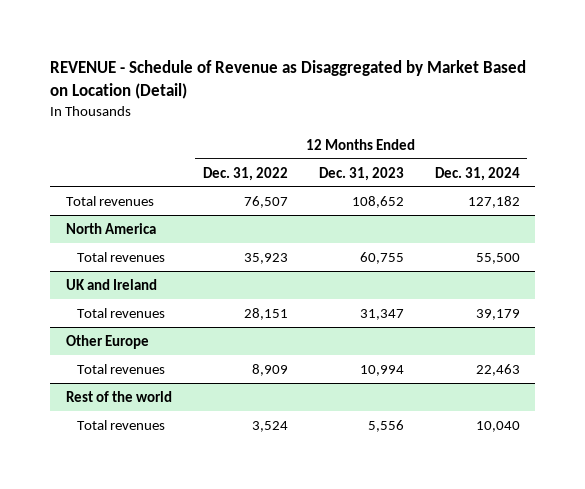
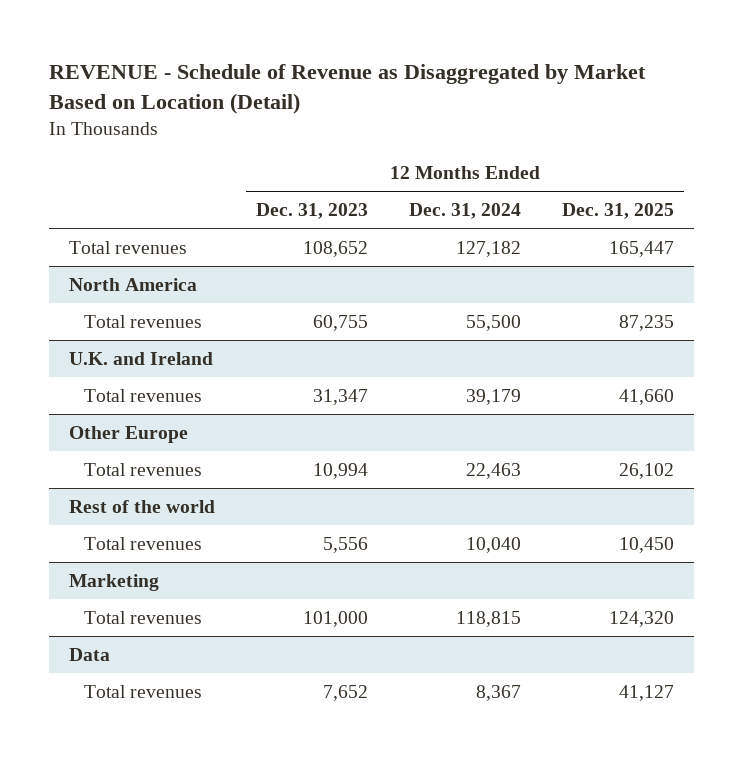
- | 12 Months Ended Dec. 31, 2022 | 12 Months Ended Dec. 31, 2023 | 12 Months Ended Dec. 31, 2024
+ | 12 Months Ended Dec. 31, 2023 | 12 Months Ended Dec. 31, 2024 | 12 Months Ended Dec. 31, 2025
- UK and Ireland
+ U.K. and Ireland
+ Marketing
+ Total revenues | 101,000 | 118,815 | 124,320
+ Data
+ Total revenues | 7,652 | 8,367 | 41,127

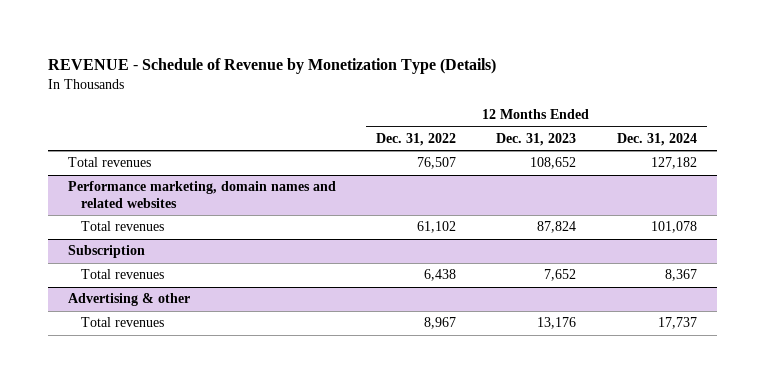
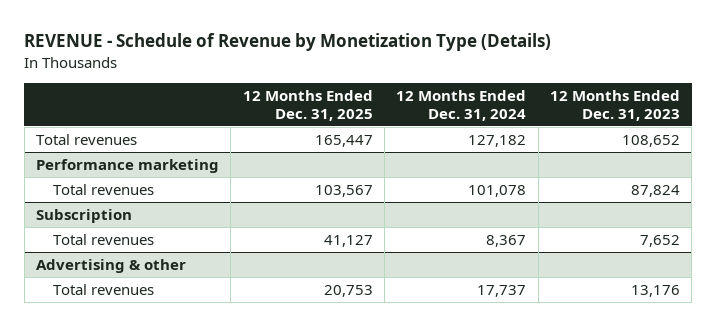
- | 12 Months Ended Dec. 31, 2022 | 12 Months Ended Dec. 31, 2023 | 12 Months Ended Dec. 31, 2024
+ | 12 Months Ended Dec. 31, 2025 | 12 Months Ended Dec. 31, 2024 | 12 Months Ended Dec. 31, 2023
- Performance marketing, domain names and related websites
+ Performance marketing

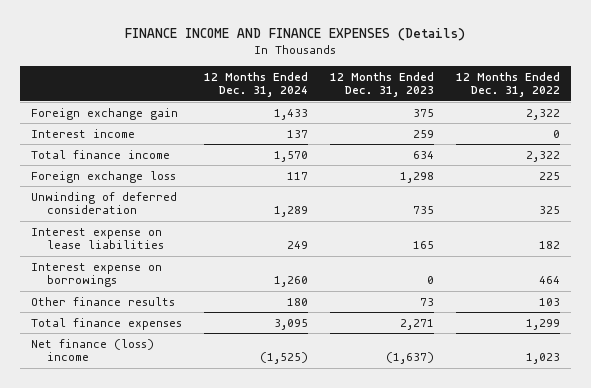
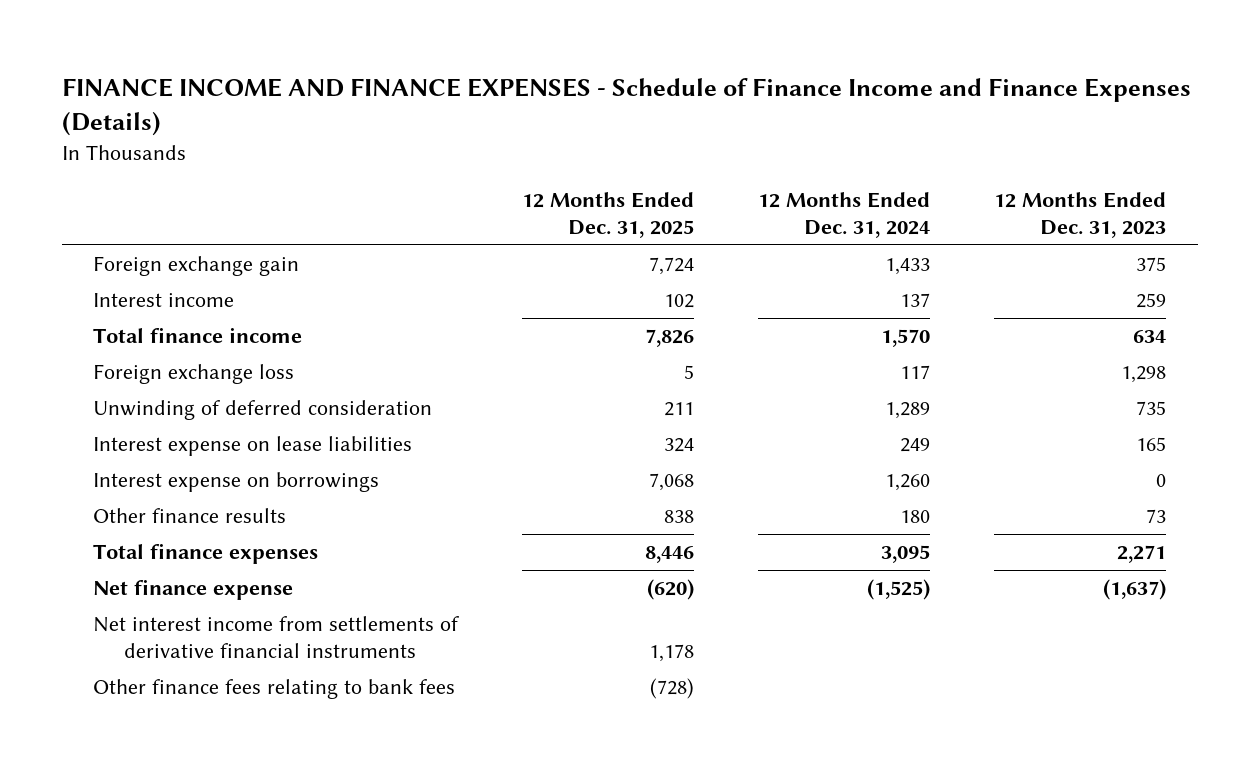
- FINANCE INCOME AND FINANCE EXPENSES (Details)
+ FINANCE INCOME AND FINANCE EXPENSES - Schedule of Finance Income and Finance Expenses (Details)
- | 12 Months Ended Dec. 31, 2024 | 12 Months Ended Dec. 31, 2023 | 12 Months Ended Dec. 31, 2022
+ | 12 Months Ended Dec. 31, 2025 | 12 Months Ended Dec. 31, 2024 | 12 Months Ended Dec. 31, 2023
- Net finance (loss) income | (1,525) | (1,637) | 1,023
+ Net finance expense | (620) | (1,525) | (1,637)
+ Net interest income from settlements of derivative financial instruments | 1,178 | |
+ Other finance fees relating to bank fees | (728) | |

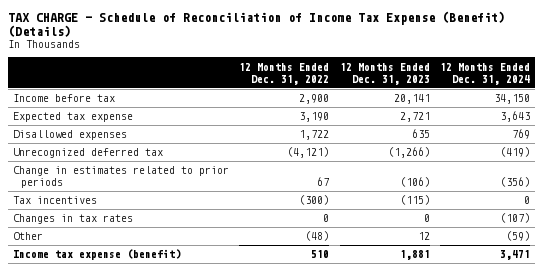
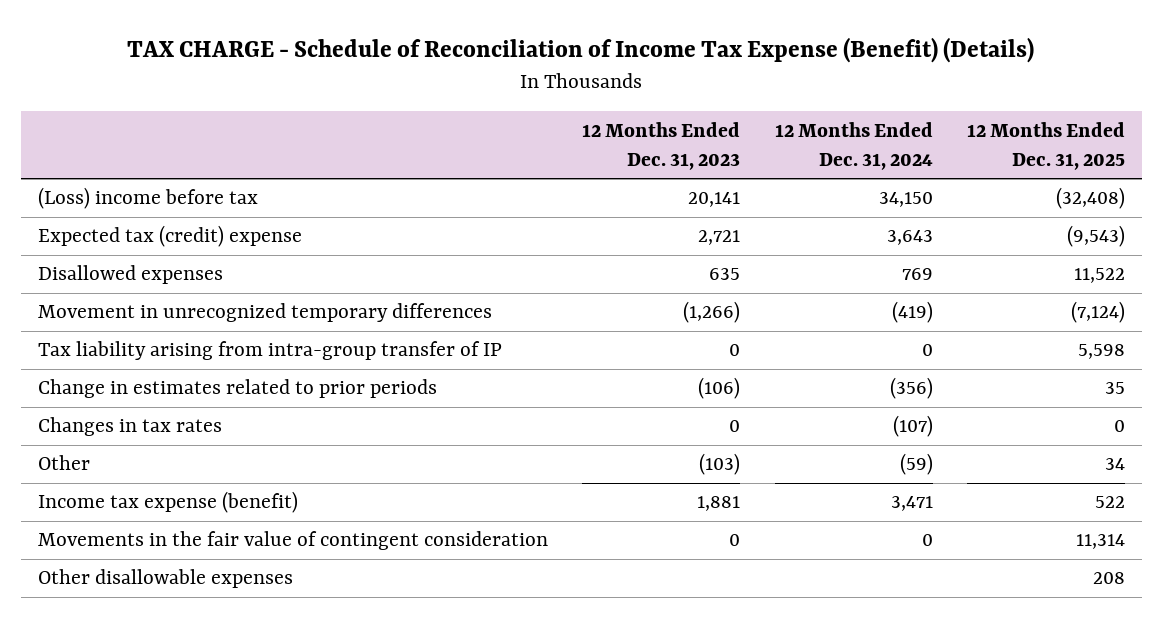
- | 12 Months Ended Dec. 31, 2022 | 12 Months Ended Dec. 31, 2023 | 12 Months Ended Dec. 31, 2024
+ | 12 Months Ended Dec. 31, 2023 | 12 Months Ended Dec. 31, 2024 | 12 Months Ended Dec. 31, 2025
- Income before tax | 2,900 | 20,141 | 34,150
- Expected tax expense | 3,190 | 2,721 | 3,643
+ (Loss) income before tax | 20,141 | 34,150 | (32,408)
+ Expected tax (credit) expense | 2,721 | 3,643 | (9,543)
- Unrecognized deferred tax | (4,121) | (1,266) | (419)
+ Movement in unrecognized temporary differences | (1,266) | (419) | (7,124)
+ Tax liability arising from intra-group transfer of IP | 0 | 0 | 5,598
- Tax incentives | (300) | (115) | 0
- Other | (48) | 12 | (59)
+ Other | (103) | (59) | 34
+ Movements in the fair value of contingent consideration | 0 | 0 | 11,314
+ Other disallowable expenses | | | 208

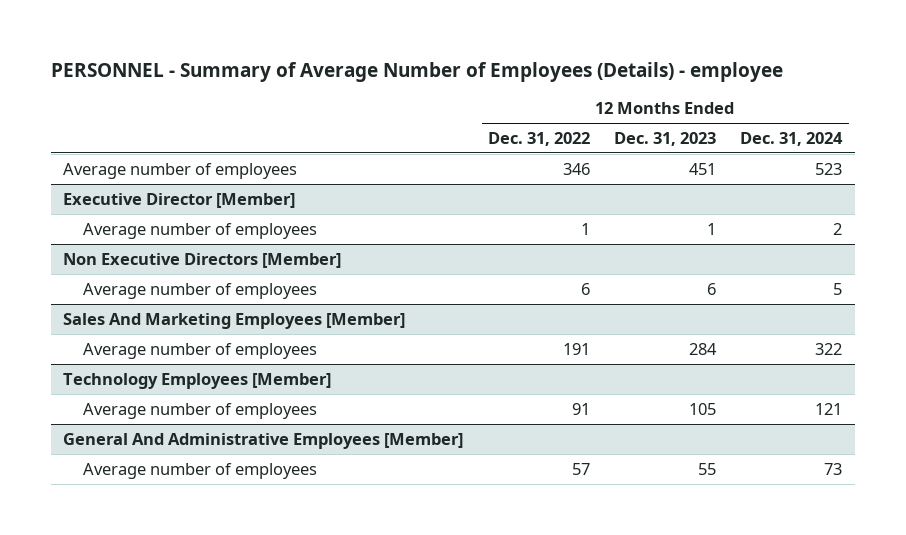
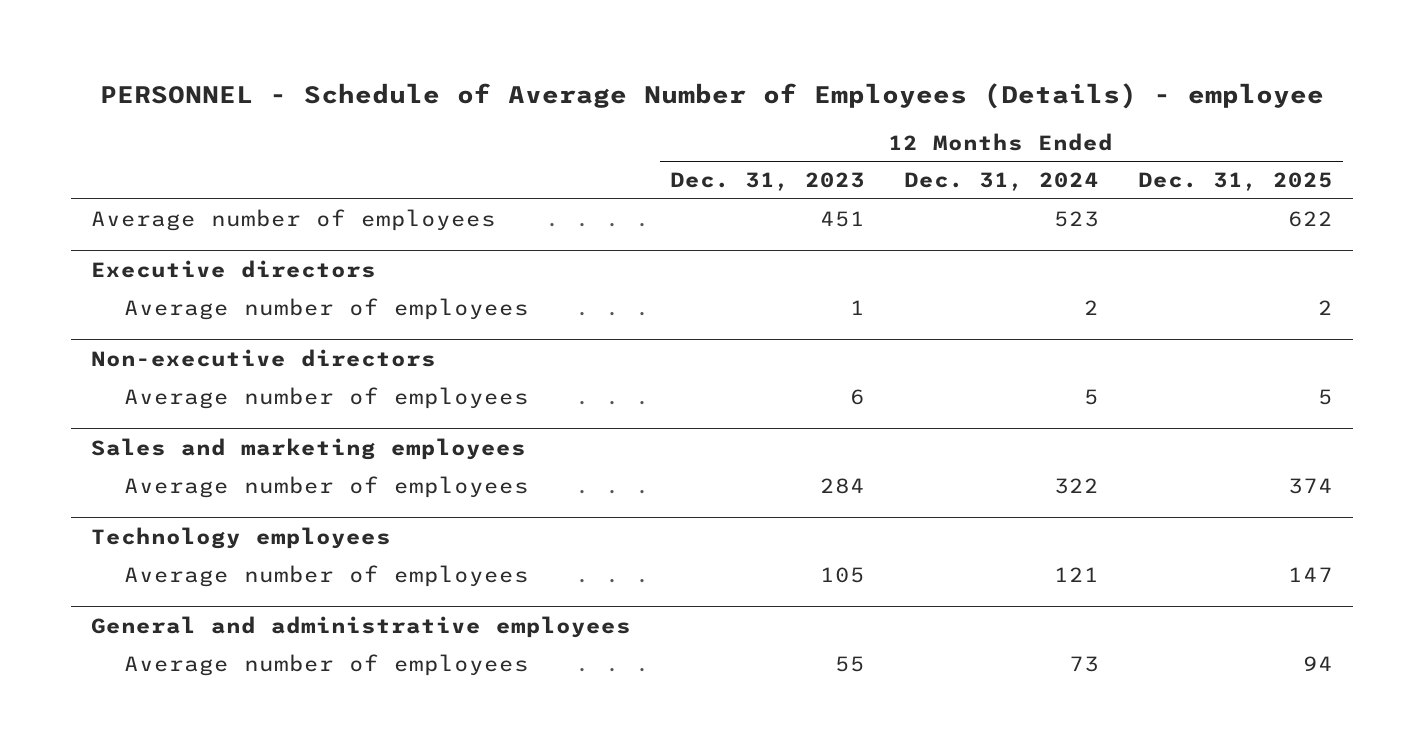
- PERSONNEL - Summary of Average Number of Employees (Details) - employee
+ PERSONNEL - Schedule of Average Number of Employees (Details) - employee
- | 12 Months Ended Dec. 31, 2022 | 12 Months Ended Dec. 31, 2023 | 12 Months Ended Dec. 31, 2024
+ | 12 Months Ended Dec. 31, 2023 | 12 Months Ended Dec. 31, 2024 | 12 Months Ended Dec. 31, 2025
- Executive Director [Member]
+ Executive directors
- Non Executive Directors [Member]
+ Non-executive directors
- Sales And Marketing Employees [Member]
+ Sales and marketing employees
- Technology Employees [Member]
+ Technology employees
- General And Administrative Employees [Member]
+ General and administrative employees

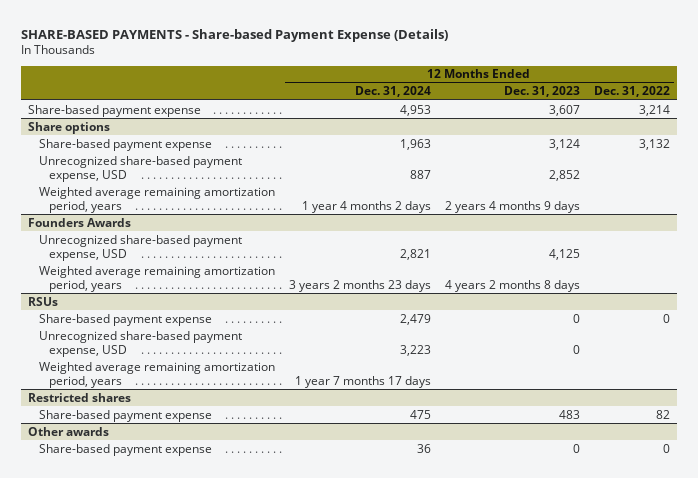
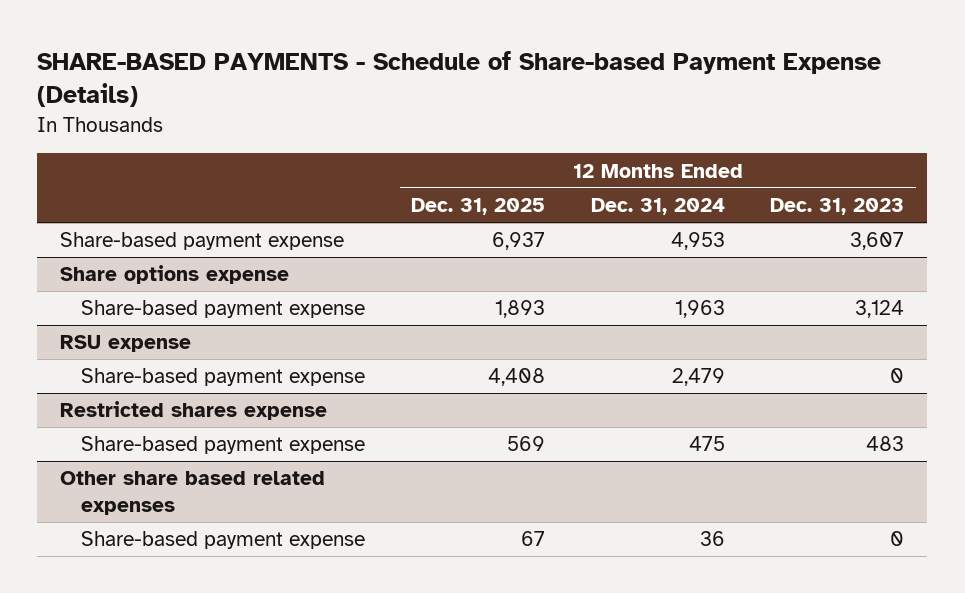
- SHARE-BASED PAYMENTS - Share-based Payment Expense (Details)
+ SHARE-BASED PAYMENTS - Schedule of Share-based Payment Expense (Details)
- | 12 Months Ended Dec. 31, 2024 | 12 Months Ended Dec. 31, 2023 | 12 Months Ended Dec. 31, 2022
+ | 12 Months Ended Dec. 31, 2025 | 12 Months Ended Dec. 31, 2024 | 12 Months Ended Dec. 31, 2023
- Share options
+ Share options expense
- Unrecognized share-based payment expense, USD | 887 | 2,852 |
- Weighted average remaining amortization period, years | 1 year 4 months 2 days | 2 years 4 months 9 days |
- Founders Awards
- Unrecognized share-based payment expense, USD | 2,821 | 4,125 |
- Weighted average remaining amortization period, years | 3 years 2 months 23 days | 4 years 2 months 8 days |
- RSUs
+ RSU expense
- Unrecognized share-based payment expense, USD | 3,223 | 0 |
- Weighted average remaining amortization period, years | 1 year 7 months 17 days | |
- Restricted shares
+ Restricted shares expense
- Other awards
+ Other share based related expenses

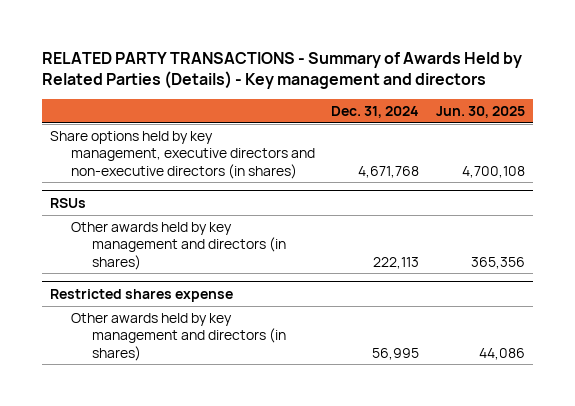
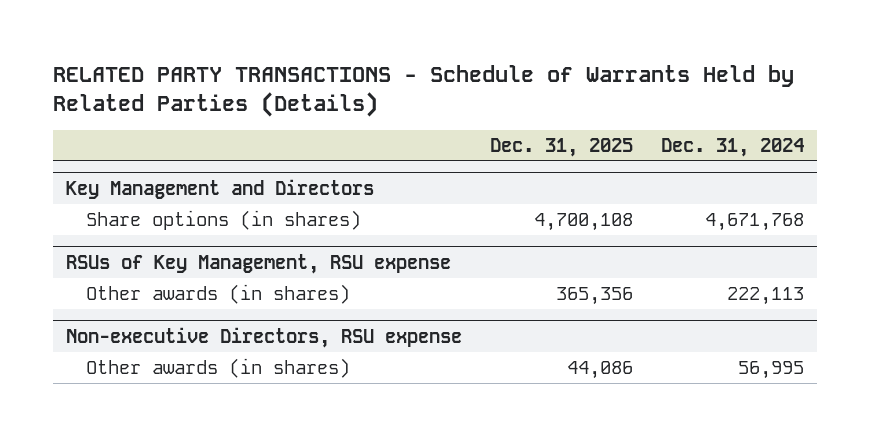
- RELATED PARTY TRANSACTIONS - Summary of Awards Held by Related Parties (Details) - Key management and directors
+ RELATED PARTY TRANSACTIONS - Schedule of Warrants Held by Related Parties (Details)
- | Dec. 31, 2024 | Jun. 30, 2025
+ | Dec. 31, 2025 | Dec. 31, 2024
- Share options held by key management, executive directors and non-executive directors (in shares) | 4,671,768 | 4,700,108
- RSUs
- Other awards held by key management and directors (in shares) | 222,113 | 365,356
- Restricted shares expense
- Other awards held by key management and directors (in shares) | 56,995 | 44,086
+ Key Management and Directors
+ Share options (in shares) | 4,700,108 | 4,671,768
+ RSUs of Key Management, RSU expense
+ Other awards (in shares) | 365,356 | 222,113
+ Non-executive Directors, RSU expense
+ Other awards (in shares) | 44,086 | 56,995

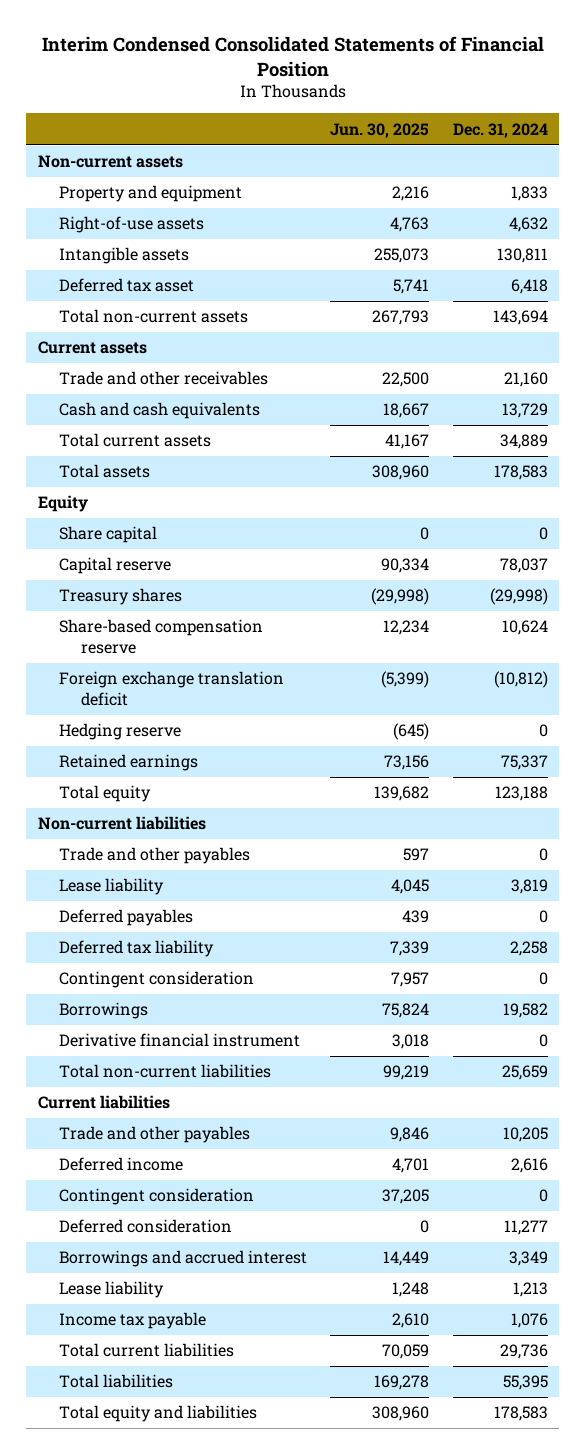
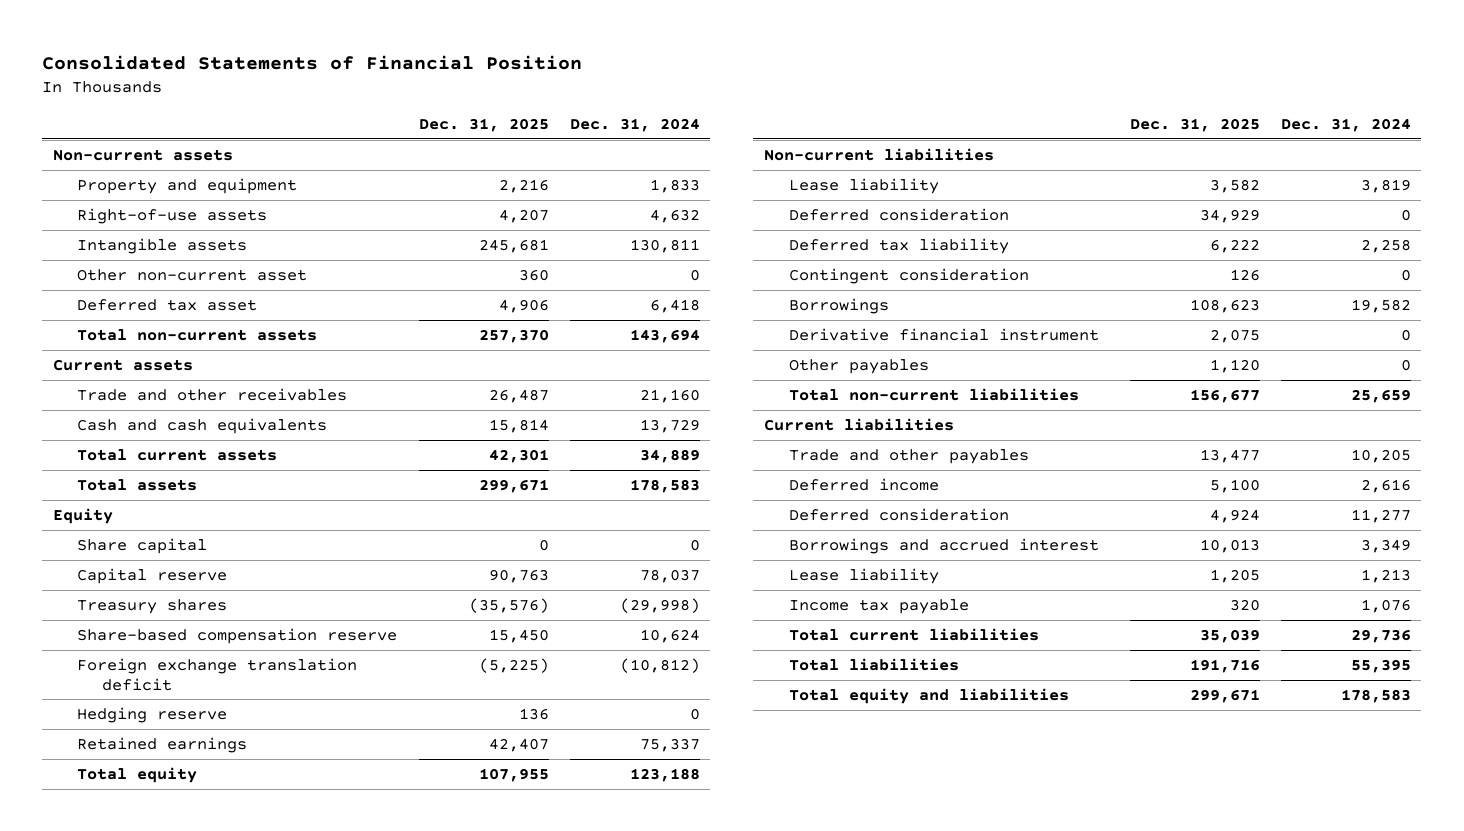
- Interim Condensed Consolidated Statements of Financial Position
+ Consolidated Statements of Financial Position
- | Jun. 30, 2025 | Dec. 31, 2024
+ | Dec. 31, 2025 | Dec. 31, 2024
+ Other non-current asset | 360 | 0
- Trade and other payables | 597 | 0
- Deferred payables | 439 | 0
+ Deferred consideration | 34,929 | 0
+ Other payables | 1,120 | 0
- Contingent consideration | 37,205 | 0

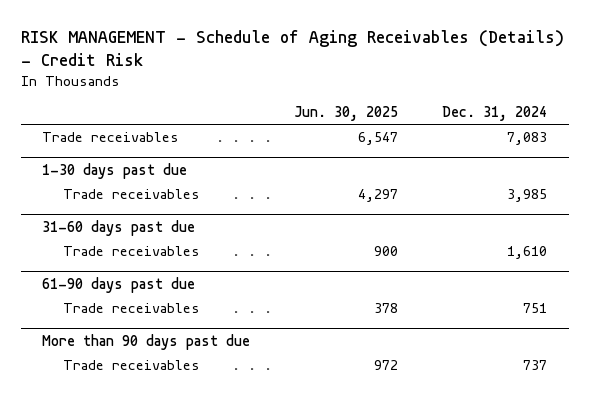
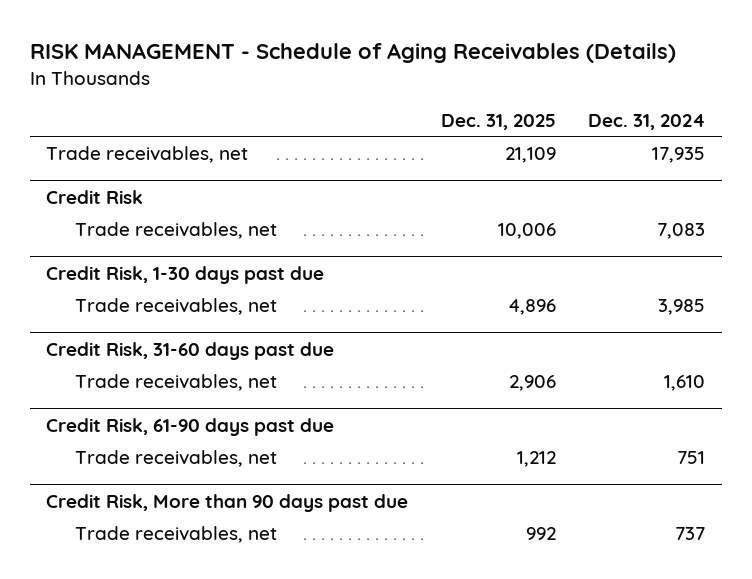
- RISK MANAGEMENT - Schedule of Aging Receivables (Details) - Credit Risk
+ RISK MANAGEMENT - Schedule of Aging Receivables (Details)
- | Jun. 30, 2025 | Dec. 31, 2024
+ | Dec. 31, 2025 | Dec. 31, 2024
- Trade receivables | 6,547 | 7,083
- 1-30 days past due
- Trade receivables | 4,297 | 3,985
- 31-60 days past due
- Trade receivables | 900 | 1,610
- 61-90 days past due
- Trade receivables | 378 | 751
- More than 90 days past due
- Trade receivables | 972 | 737
+ Trade receivables, net | 21,109 | 17,935
+ Credit Risk
+ Trade receivables, net | 10,006 | 7,083
+ Credit Risk, 1-30 days past due
+ Trade receivables, net | 4,896 | 3,985
+ Credit Risk, 31-60 days past due
+ Trade receivables, net | 2,906 | 1,610
+ Credit Risk, 61-90 days past due
+ Trade receivables, net | 1,212 | 751
+ Credit Risk, More than 90 days past due
+ Trade receivables, net | 992 | 737

